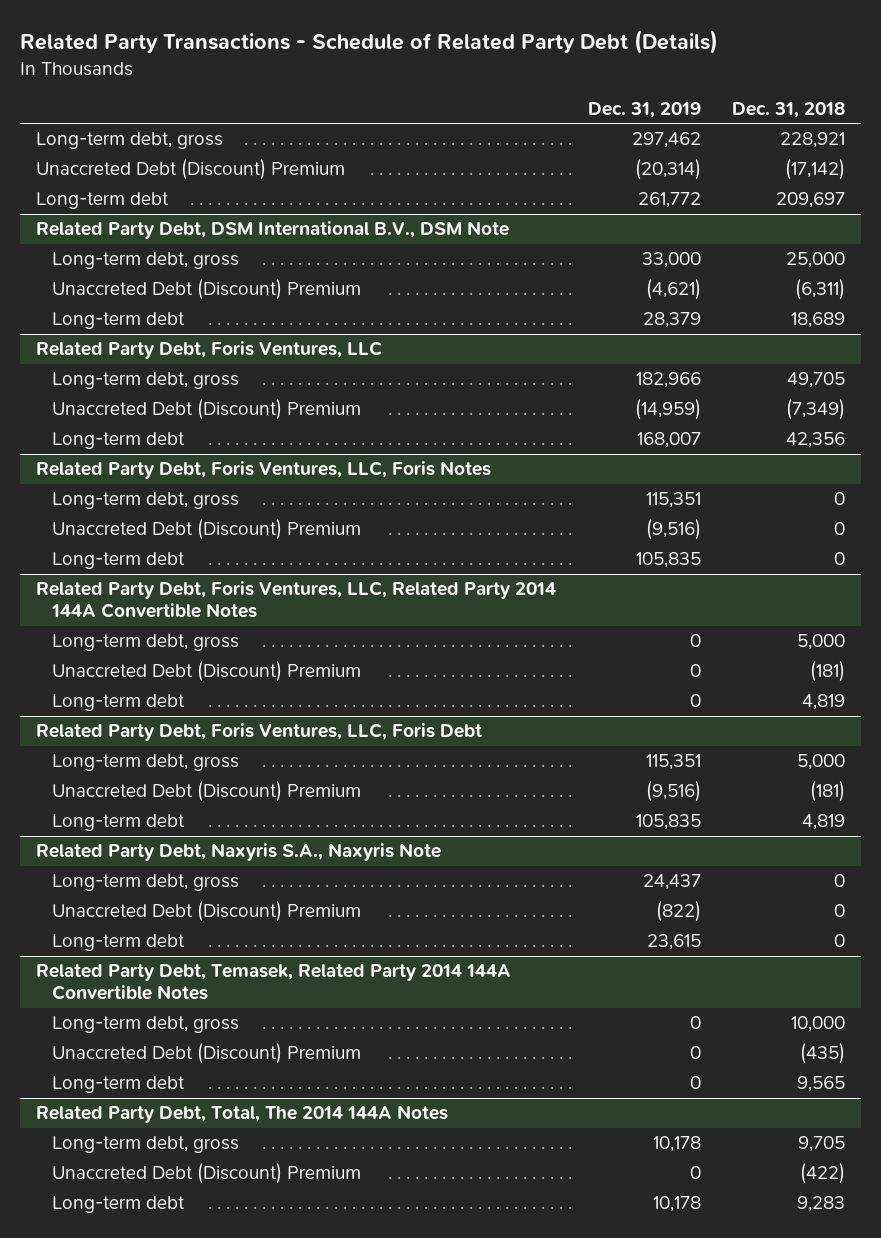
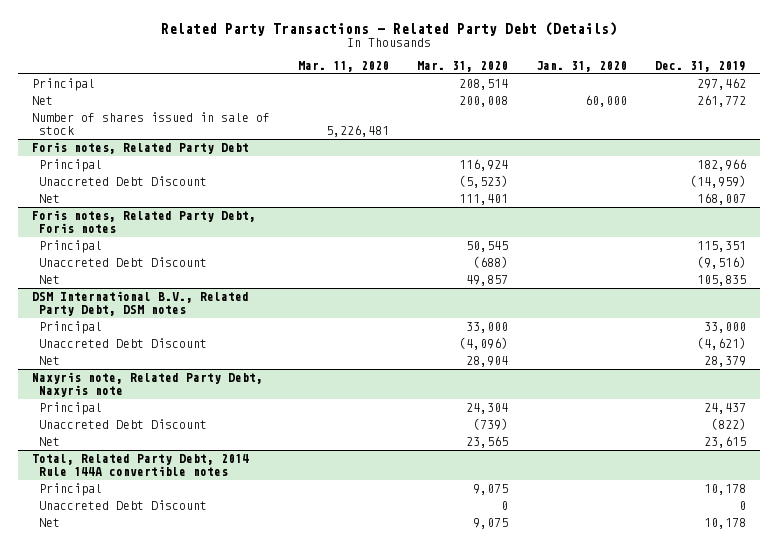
- Related Party Transactions - Schedule of Related Party Debt (Details)
+ Related Party Transactions - Related Party Debt (Details)
- | Dec. 31, 2019 | Dec. 31, 2018
+ | Mar. 11, 2020 | Mar. 31, 2020 | Jan. 31, 2020 | Dec. 31, 2019
- Long-term debt, gross | 297,462 | 228,921
- Unaccreted Debt (Discount) Premium | (20,314) | (17,142)
- Long-term debt | 261,772 | 209,697
- Related Party Debt, DSM International B.V., DSM Note
- Long-term debt, gross | 33,000 | 25,000
- Unaccreted Debt (Discount) Premium | (4,621) | (6,311)
- Long-term debt | 28,379 | 18,689
- Related Party Debt, Foris Ventures, LLC
- Long-term debt, gross | 182,966 | 49,705
- Unaccreted Debt (Discount) Premium | (14,959) | (7,349)
- Long-term debt | 168,007 | 42,356
- Related Party Debt, Foris Ventures, LLC, Foris Notes
- Long-term debt, gross | 115,351 | 0
- Unaccreted Debt (Discount) Premium | (9,516) | 0
- Long-term debt | 105,835 | 0
- Related Party Debt, Foris Ventures, LLC, Related Party 2014 144A Convertible Notes
- Long-term debt, gross | 0 | 5,000
- Unaccreted Debt (Discount) Premium | 0 | (181)
- Long-term debt | 0 | 4,819
- Related Party Debt, Foris Ventures, LLC, Foris Debt
- Long-term debt, gross | 115,351 | 5,000
- Unaccreted Debt (Discount) Premium | (9,516) | (181)
- Long-term debt | 105,835 | 4,819
- Related Party Debt, Naxyris S.A., Naxyris Note
- Long-term debt, gross | 24,437 | 0
- Unaccreted Debt (Discount) Premium | (822) | 0
- Long-term debt | 23,615 | 0
- Related Party Debt, Temasek, Related Party 2014 144A Convertible Notes
- Long-term debt, gross | 0 | 10,000
- Unaccreted Debt (Discount) Premium | 0 | (435)
- Long-term debt | 0 | 9,565
- Related Party Debt, Total, The 2014 144A Notes
- Long-term debt, gross | 10,178 | 9,705
- Unaccreted Debt (Discount) Premium | 0 | (422)
- Long-term debt | 10,178 | 9,283
+ Principal | | 208,514 | | 297,462
+ Net | | 200,008 | 60,000 | 261,772
+ Number of shares issued in sale of stock | 5,226,481 | | |
+ Foris notes, Related Party Debt
+ Principal | | 116,924 | | 182,966
+ Unaccreted Debt Discount | | (5,523) | | (14,959)
+ Net | | 111,401 | | 168,007
+ Foris notes, Related Party Debt, Foris notes
+ Principal | | 50,545 | | 115,351
+ Unaccreted Debt Discount | | (688) | | (9,516)
+ Net | | 49,857 | | 105,835
+ DSM International B.V., Related Party Debt, DSM notes
+ Principal | | 33,000 | | 33,000
+ Unaccreted Debt Discount | | (4,096) | | (4,621)
+ Net | | 28,904 | | 28,379
+ Naxyris note, Related Party Debt, Naxyris note
+ Principal | | 24,304 | | 24,437
+ Unaccreted Debt Discount | | (739) | | (822)
+ Net | | 23,565 | | 23,615
+ Total, Related Party Debt, 2014 Rule 144A convertible notes
+ Principal | | 9,075 | | 10,178
+ Unaccreted Debt Discount | | 0 | | 0
+ Net | | 9,075 | | 10,178

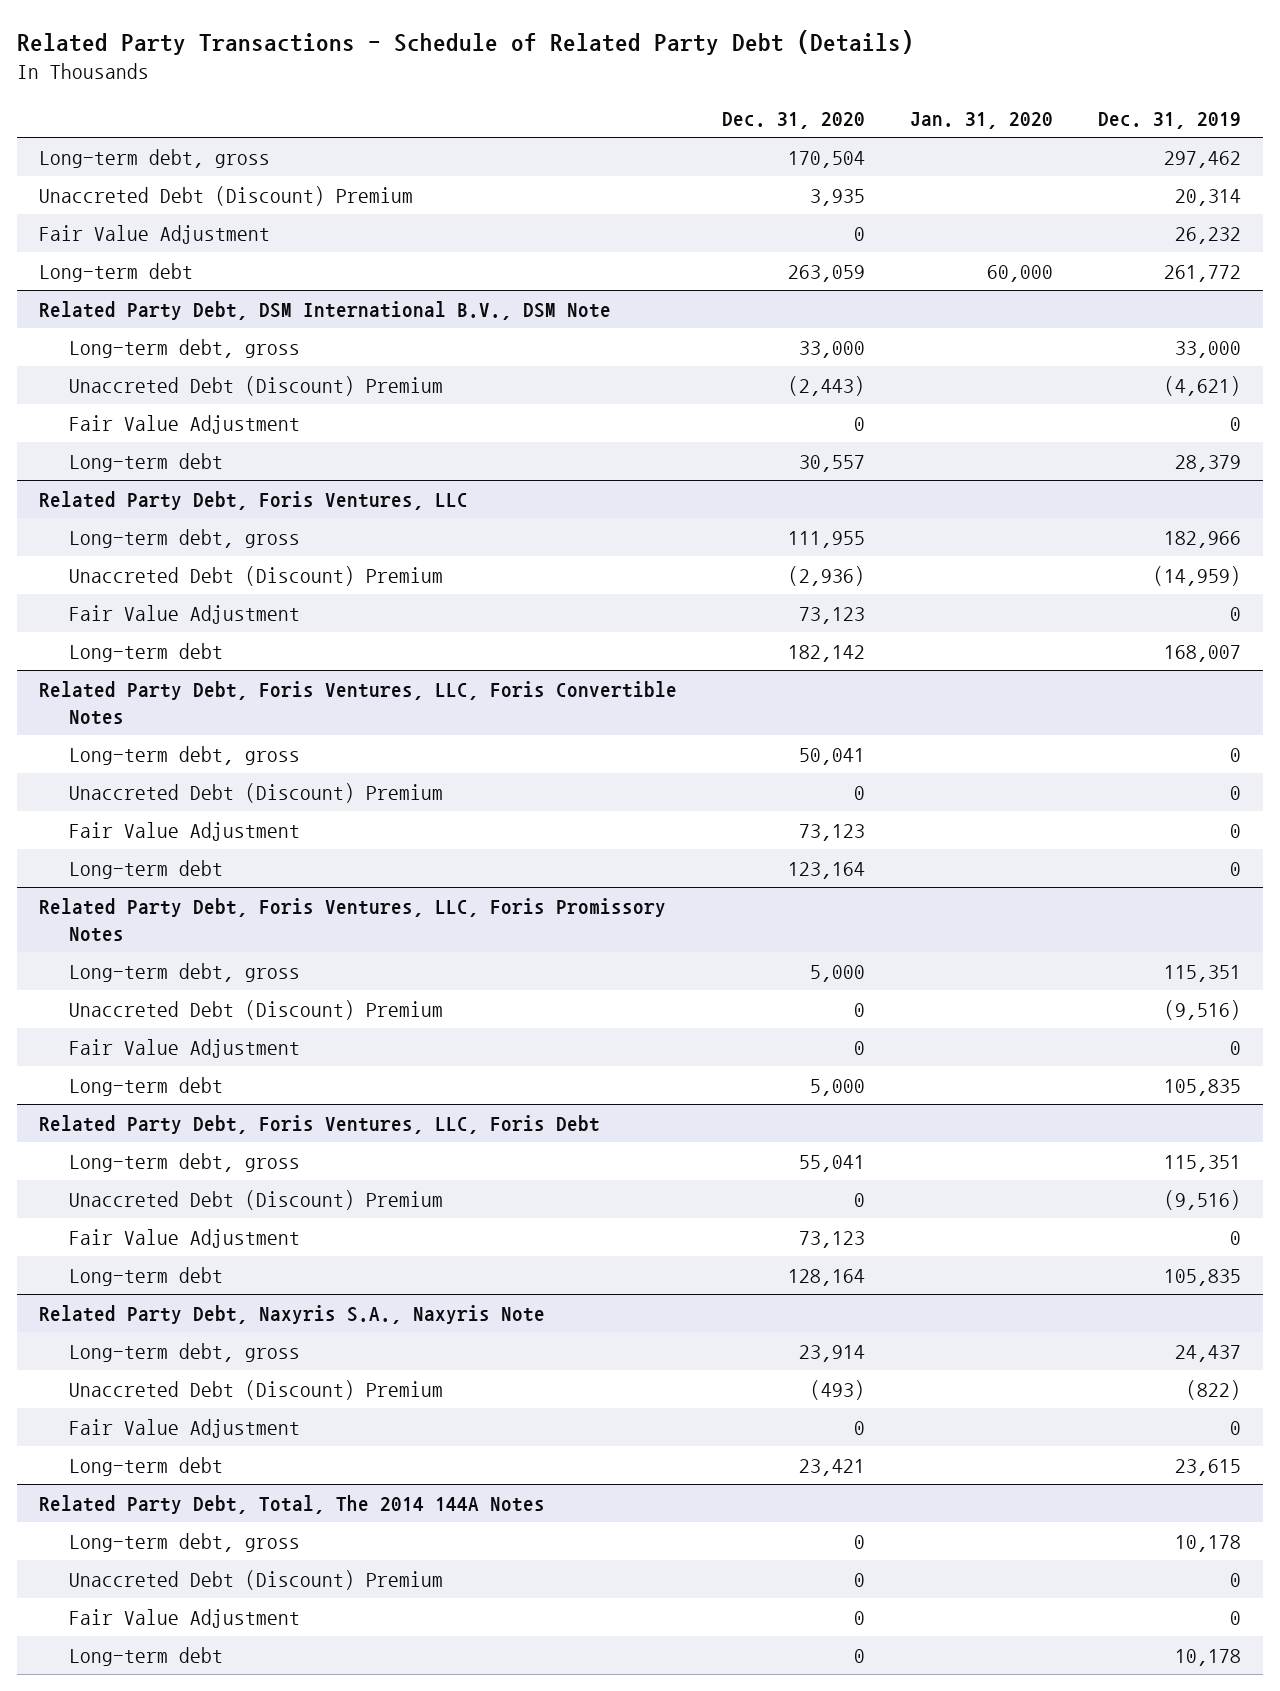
- Related Party Transactions - Related Party Debt (Details)
+ Related Party Transactions - Schedule of Related Party Debt (Details)
- | Mar. 11, 2020 | Mar. 31, 2020 | Jan. 31, 2020 | Dec. 31, 2019
+ | Dec. 31, 2020 | Jan. 31, 2020 | Dec. 31, 2019
- Principal | | 208,514 | | 297,462
- Net | | 200,008 | 60,000 | 261,772
- Number of shares issued in sale of stock | 5,226,481 | | |
- Foris notes, Related Party Debt
- Principal | | 116,924 | | 182,966
- Unaccreted Debt Discount | | (5,523) | | (14,959)
- Net | | 111,401 | | 168,007
- Foris notes, Related Party Debt, Foris notes
- Principal | | 50,545 | | 115,351
- Unaccreted Debt Discount | | (688) | | (9,516)
- Net | | 49,857 | | 105,835
- DSM International B.V., Related Party Debt, DSM notes
- Principal | | 33,000 | | 33,000
- Unaccreted Debt Discount | | (4,096) | | (4,621)
- Net | | 28,904 | | 28,379
- Naxyris note, Related Party Debt, Naxyris note
- Principal | | 24,304 | | 24,437
- Unaccreted Debt Discount | | (739) | | (822)
- Net | | 23,565 | | 23,615
- Total, Related Party Debt, 2014 Rule 144A convertible notes
- Principal | | 9,075 | | 10,178
- Unaccreted Debt Discount | | 0 | | 0
- Net | | 9,075 | | 10,178
+ Long-term debt, gross | 170,504 | | 297,462
+ Unaccreted Debt (Discount) Premium | 3,935 | | 20,314
+ Fair Value Adjustment | 0 | | 26,232
+ Long-term debt | 263,059 | 60,000 | 261,772
+ Related Party Debt, DSM International B.V., DSM Note
+ Long-term debt, gross | 33,000 | | 33,000
+ Unaccreted Debt (Discount) Premium | (2,443) | | (4,621)
+ Fair Value Adjustment | 0 | | 0
+ Long-term debt | 30,557 | | 28,379
+ Related Party Debt, Foris Ventures, LLC
+ Long-term debt, gross | 111,955 | | 182,966
+ Unaccreted Debt (Discount) Premium | (2,936) | | (14,959)
+ Fair Value Adjustment | 73,123 | | 0
+ Long-term debt | 182,142 | | 168,007
+ Related Party Debt, Foris Ventures, LLC, Foris Convertible Notes
+ Long-term debt, gross | 50,041 | | 0
+ Unaccreted Debt (Discount) Premium | 0 | | 0
+ Fair Value Adjustment | 73,123 | | 0
+ Long-term debt | 123,164 | | 0
+ Related Party Debt, Foris Ventures, LLC, Foris Promissory Notes
+ Long-term debt, gross | 5,000 | | 115,351
+ Unaccreted Debt (Discount) Premium | 0 | | (9,516)
+ Fair Value Adjustment | 0 | | 0
+ Long-term debt | 5,000 | | 105,835
+ Related Party Debt, Foris Ventures, LLC, Foris Debt
+ Long-term debt, gross | 55,041 | | 115,351
+ Unaccreted Debt (Discount) Premium | 0 | | (9,516)
+ Fair Value Adjustment | 73,123 | | 0
+ Long-term debt | 128,164 | | 105,835
+ Related Party Debt, Naxyris S.A., Naxyris Note
+ Long-term debt, gross | 23,914 | | 24,437
+ Unaccreted Debt (Discount) Premium | (493) | | (822)
+ Fair Value Adjustment | 0 | | 0
+ Long-term debt | 23,421 | | 23,615
+ Related Party Debt, Total, The 2014 144A Notes
+ Long-term debt, gross | 0 | | 10,178
+ Unaccreted Debt (Discount) Premium | 0 | | 0
+ Fair Value Adjustment | 0 | | 0
+ Long-term debt | 0 | | 10,178

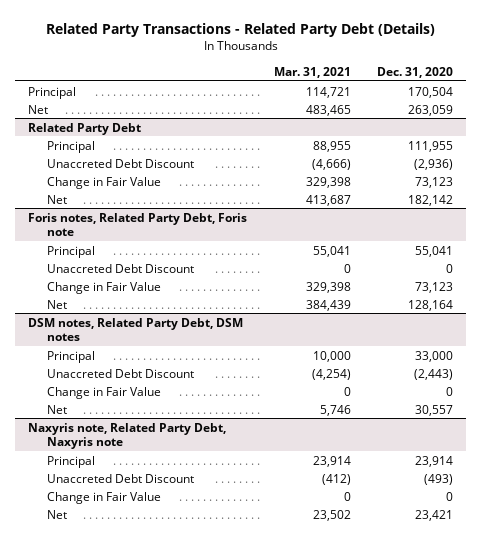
- Related Party Transactions - Schedule of Related Party Debt (Details)
+ Related Party Transactions - Related Party Debt (Details)
- | Dec. 31, 2020 | Jan. 31, 2020 | Dec. 31, 2019
+ | Mar. 31, 2021 | Dec. 31, 2020
- Long-term debt, gross | 170,504 | | 297,462
- Unaccreted Debt (Discount) Premium | 3,935 | | 20,314
- Fair Value Adjustment | 0 | | 26,232
- Long-term debt | 263,059 | 60,000 | 261,772
- Related Party Debt, DSM International B.V., DSM Note
- Long-term debt, gross | 33,000 | | 33,000
- Unaccreted Debt (Discount) Premium | (2,443) | | (4,621)
- Fair Value Adjustment | 0 | | 0
- Long-term debt | 30,557 | | 28,379
- Related Party Debt, Foris Ventures, LLC
- Long-term debt, gross | 111,955 | | 182,966
- Unaccreted Debt (Discount) Premium | (2,936) | | (14,959)
- Fair Value Adjustment | 73,123 | | 0
- Long-term debt | 182,142 | | 168,007
- Related Party Debt, Foris Ventures, LLC, Foris Convertible Notes
- Long-term debt, gross | 50,041 | | 0
- Unaccreted Debt (Discount) Premium | 0 | | 0
- Fair Value Adjustment | 73,123 | | 0
- Long-term debt | 123,164 | | 0
- Related Party Debt, Foris Ventures, LLC, Foris Promissory Notes
- Long-term debt, gross | 5,000 | | 115,351
- Unaccreted Debt (Discount) Premium | 0 | | (9,516)
- Fair Value Adjustment | 0 | | 0
- Long-term debt | 5,000 | | 105,835
- Related Party Debt, Foris Ventures, LLC, Foris Debt
- Long-term debt, gross | 55,041 | | 115,351
- Unaccreted Debt (Discount) Premium | 0 | | (9,516)
- Fair Value Adjustment | 73,123 | | 0
- Long-term debt | 128,164 | | 105,835
- Related Party Debt, Naxyris S.A., Naxyris Note
- Long-term debt, gross | 23,914 | | 24,437
- Unaccreted Debt (Discount) Premium | (493) | | (822)
- Fair Value Adjustment | 0 | | 0
- Long-term debt | 23,421 | | 23,615
- Related Party Debt, Total, The 2014 144A Notes
- Long-term debt, gross | 0 | | 10,178
- Unaccreted Debt (Discount) Premium | 0 | | 0
- Fair Value Adjustment | 0 | | 0
- Long-term debt | 0 | | 10,178
+ Principal | 114,721 | 170,504
+ Net | 483,465 | 263,059
+ Related Party Debt
+ Principal | 88,955 | 111,955
+ Unaccreted Debt Discount | (4,666) | (2,936)
+ Change in Fair Value | 329,398 | 73,123
+ Net | 413,687 | 182,142
+ Foris notes, Related Party Debt, Foris note
+ Principal | 55,041 | 55,041
+ Unaccreted Debt Discount | 0 | 0
+ Change in Fair Value | 329,398 | 73,123
+ Net | 384,439 | 128,164
+ DSM notes, Related Party Debt, DSM notes
+ Principal | 10,000 | 33,000
+ Unaccreted Debt Discount | (4,254) | (2,443)
+ Change in Fair Value | 0 | 0
+ Net | 5,746 | 30,557
+ Naxyris note, Related Party Debt, Naxyris note
+ Principal | 23,914 | 23,914
+ Unaccreted Debt Discount | (412) | (493)
+ Change in Fair Value | 0 | 0
+ Net | 23,502 | 23,421

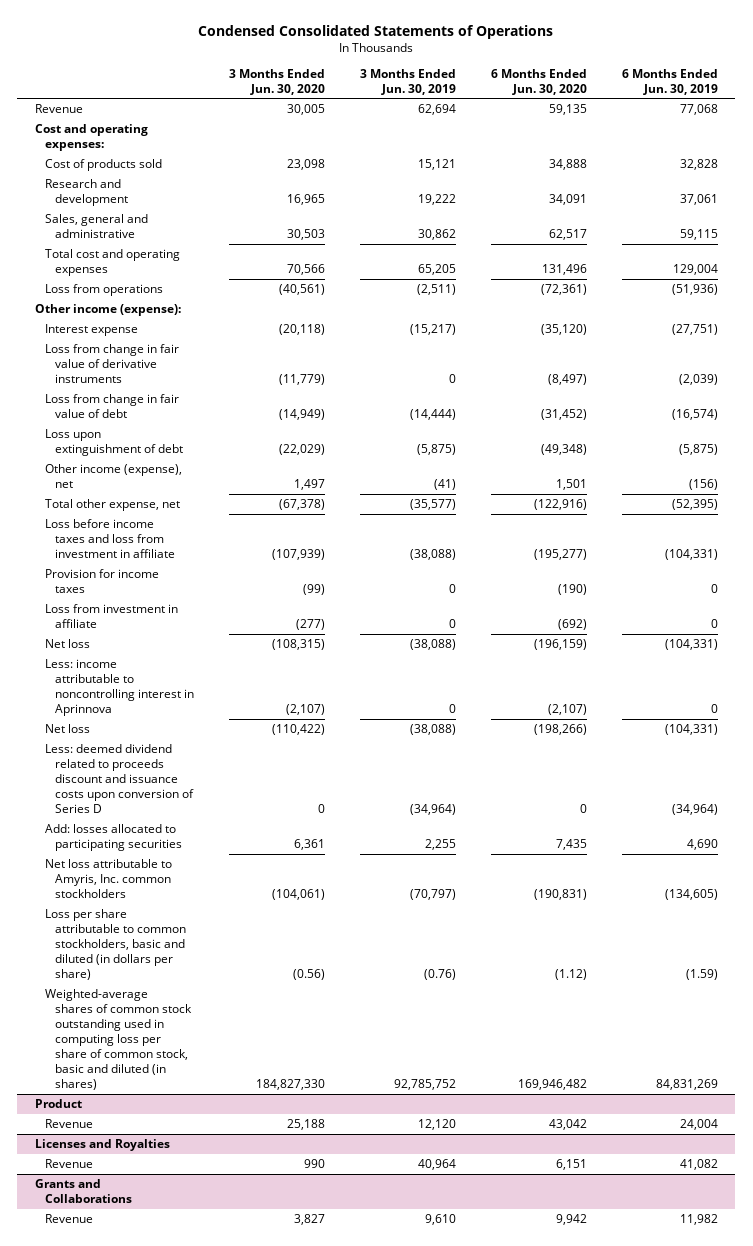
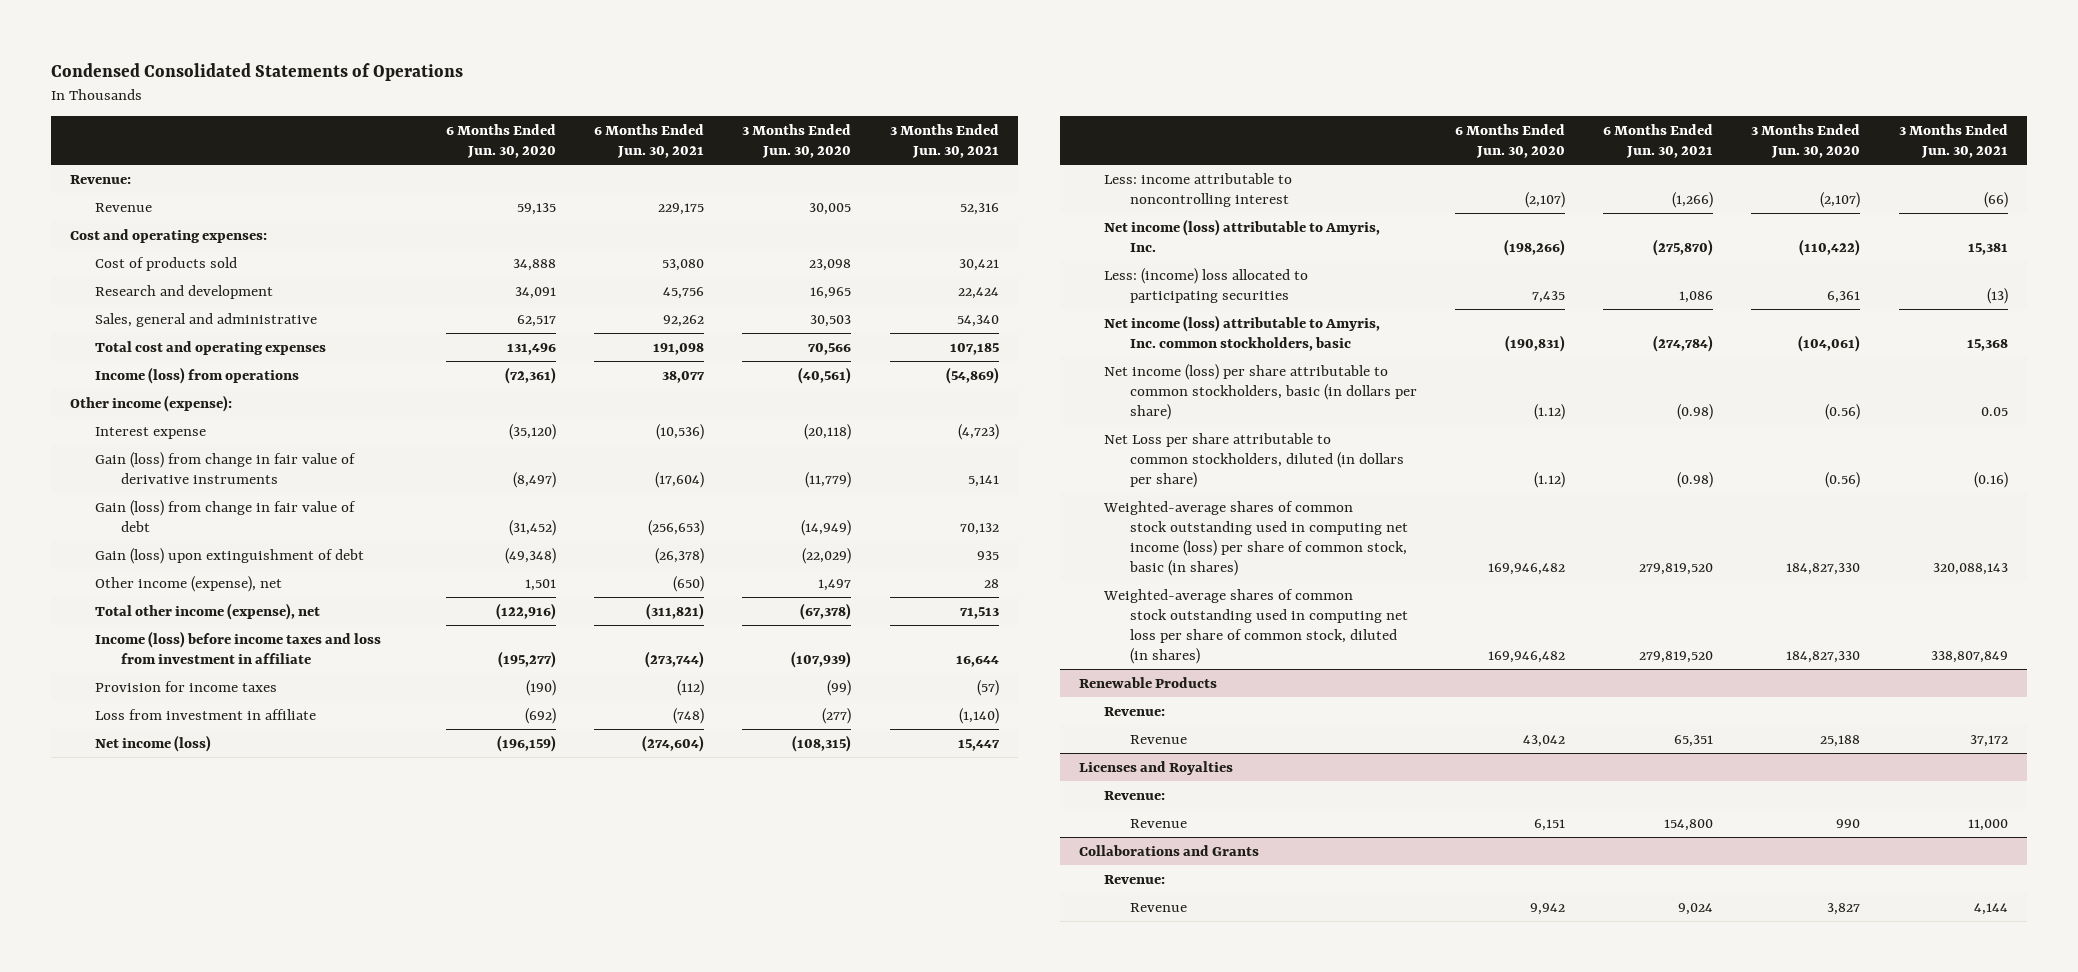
- | 3 Months Ended Jun. 30, 2020 | 3 Months Ended Jun. 30, 2019 | 6 Months Ended Jun. 30, 2020 | 6 Months Ended Jun. 30, 2019
+ | 6 Months Ended Jun. 30, 2020 | 6 Months Ended Jun. 30, 2021 | 3 Months Ended Jun. 30, 2020 | 3 Months Ended Jun. 30, 2021
+ Revenue:
- Loss from operations | (40,561) | (2,511) | (72,361) | (51,936)
+ Income (loss) from operations | (72,361) | 38,077 | (40,561) | (54,869)
- Loss from change in fair value of derivative instruments | (11,779) | 0 | (8,497) | (2,039)
- Loss from change in fair value of debt | (14,949) | (14,444) | (31,452) | (16,574)
- Loss upon extinguishment of debt | (22,029) | (5,875) | (49,348) | (5,875)
+ Gain (loss) from change in fair value of derivative instruments | (8,497) | (17,604) | (11,779) | 5,141
+ Gain (loss) from change in fair value of debt | (31,452) | (256,653) | (14,949) | 70,132
+ Gain (loss) upon extinguishment of debt | (49,348) | (26,378) | (22,029) | 935
- Total other expense, net | (67,378) | (35,577) | (122,916) | (52,395)
- Loss before income taxes and loss from investment in affiliate | (107,939) | (38,088) | (195,277) | (104,331)
+ Total other income (expense), net | (122,916) | (311,821) | (67,378) | 71,513
+ Income (loss) before income taxes and loss from investment in affiliate | (195,277) | (273,744) | (107,939) | 16,644
- Net loss | (108,315) | (38,088) | (196,159) | (104,331)
- Less: income attributable to noncontrolling interest in Aprinnova | (2,107) | 0 | (2,107) | 0
- Net loss | (110,422) | (38,088) | (198,266) | (104,331)
- Less: deemed dividend related to proceeds discount and issuance costs upon conversion of Series D | 0 | (34,964) | 0 | (34,964)
- Add: losses allocated to participating securities | 6,361 | 2,255 | 7,435 | 4,690
- Net loss attributable to Amyris, Inc. common stockholders | (104,061) | (70,797) | (190,831) | (134,605)
- Loss per share attributable to common stockholders, basic and diluted (in dollars per share) | (0.56) | (0.76) | (1.12) | (1.59)
- Weighted-average shares of common stock outstanding used in computing loss per share of common stock, basic and diluted (in shares) | 184,827,330 | 92,785,752 | 169,946,482 | 84,831,269
- Product
+ Net income (loss) | (196,159) | (274,604) | (108,315) | 15,447
+ Less: income attributable to noncontrolling interest | (2,107) | (1,266) | (2,107) | (66)
+ Net income (loss) attributable to Amyris, Inc. | (198,266) | (275,870) | (110,422) | 15,381
+ Less: (income) loss allocated to participating securities | 7,435 | 1,086 | 6,361 | (13)
+ Net income (loss) attributable to Amyris, Inc. common stockholders, basic | (190,831) | (274,784) | (104,061) | 15,368
+ Net income (loss) per share attributable to common stockholders, basic (in dollars per share) | (1.12) | (0.98) | (0.56) | 0.05
+ Net Loss per share attributable to common stockholders, diluted (in dollars per share) | (1.12) | (0.98) | (0.56) | (0.16)
+ Weighted-average shares of common stock outstanding used in computing net income (loss) per share of common stock, basic (in shares) | 169,946,482 | 279,819,520 | 184,827,330 | 320,088,143
+ Weighted-average shares of common stock outstanding used in computing net loss per share of common stock, diluted (in shares) | 169,946,482 | 279,819,520 | 184,827,330 | 338,807,849
+ Renewable Products
+ Revenue:
@ Licenses and Royalties
+ Revenue:
- Grants and Collaborations
+ Collaborations and Grants
+ Revenue:

